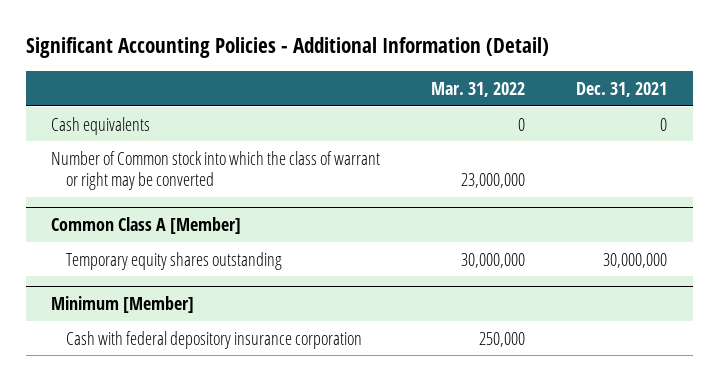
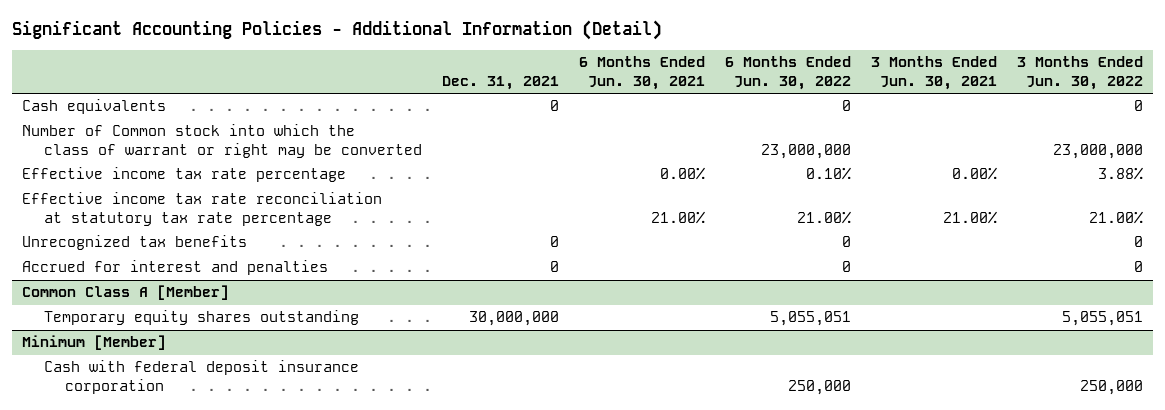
- | Mar. 31, 2022 | Dec. 31, 2021
+ | Dec. 31, 2021 | 6 Months Ended Jun. 30, 2021 | 6 Months Ended Jun. 30, 2022 | 3 Months Ended Jun. 30, 2021 | 3 Months Ended Jun. 30, 2022
+ Effective income tax rate percentage | | 0.00% | 0.10% | 0.00% | 3.88%
+ Effective income tax rate reconciliation at statutory tax rate percentage | | 21.00% | 21.00% | 21.00% | 21.00%
+ Unrecognized tax benefits | 0 | | 0 | | 0
+ Accrued for interest and penalties | 0 | | 0 | | 0
@ Minimum [Member]
- Cash with federal depository insurance corporation | 250,000 |
+ Cash with federal deposit insurance corporation | | | 250,000 | | 250,000

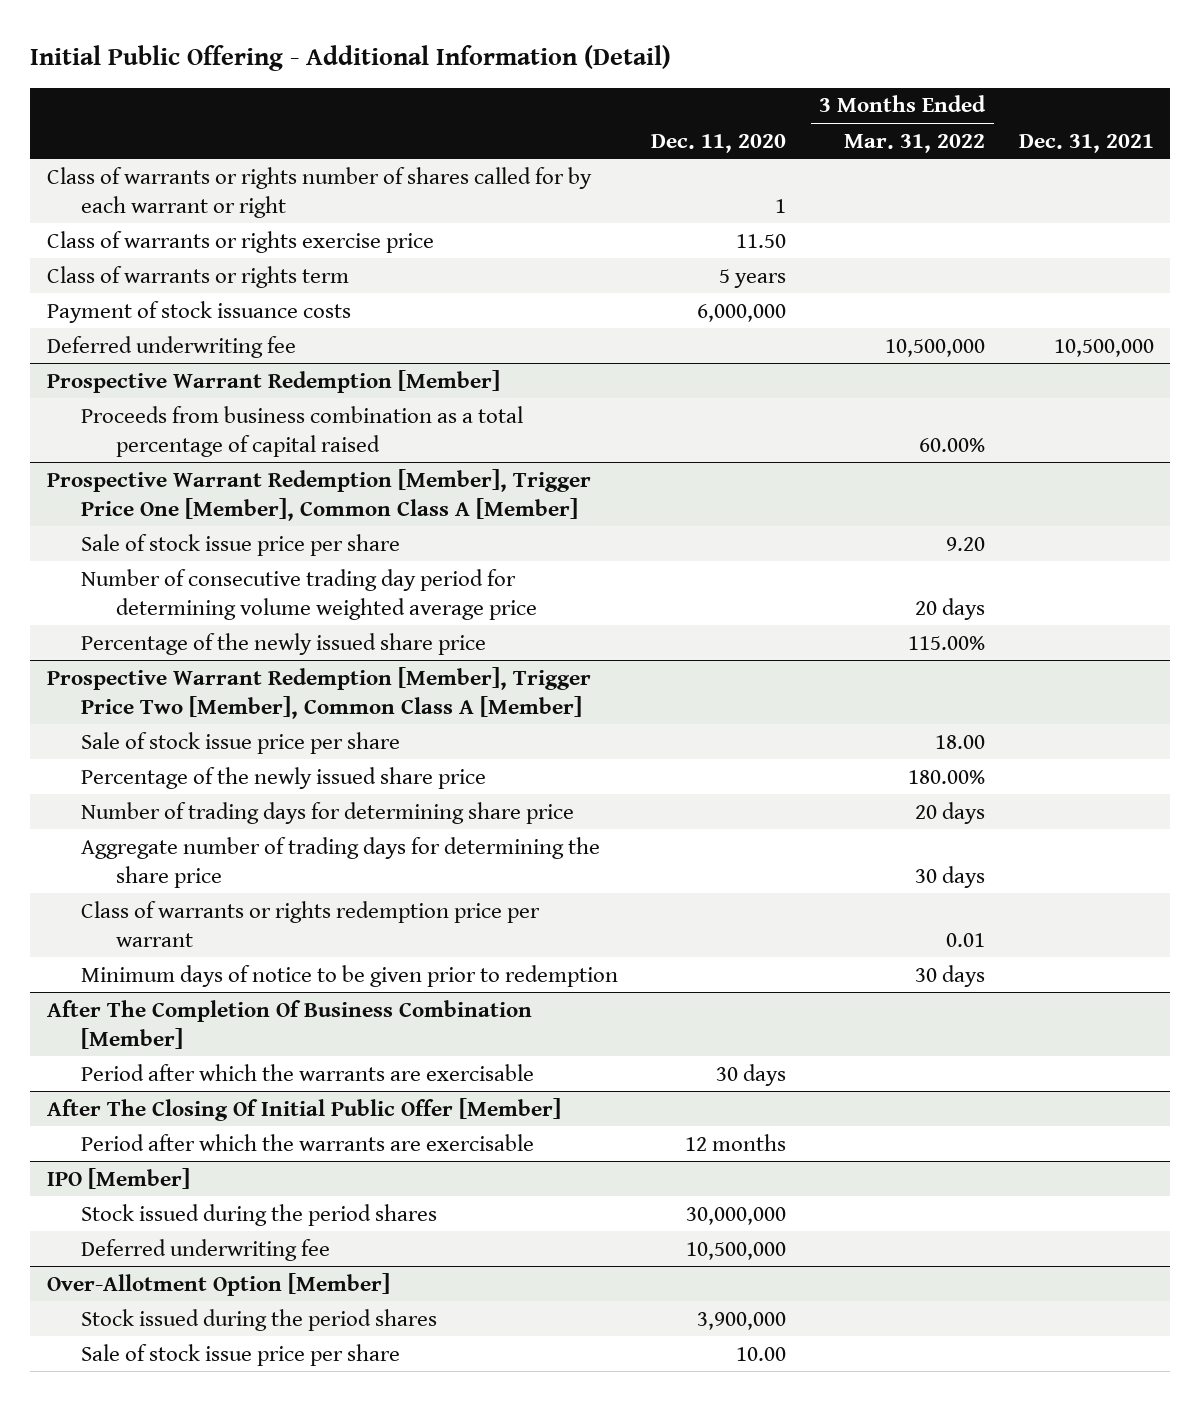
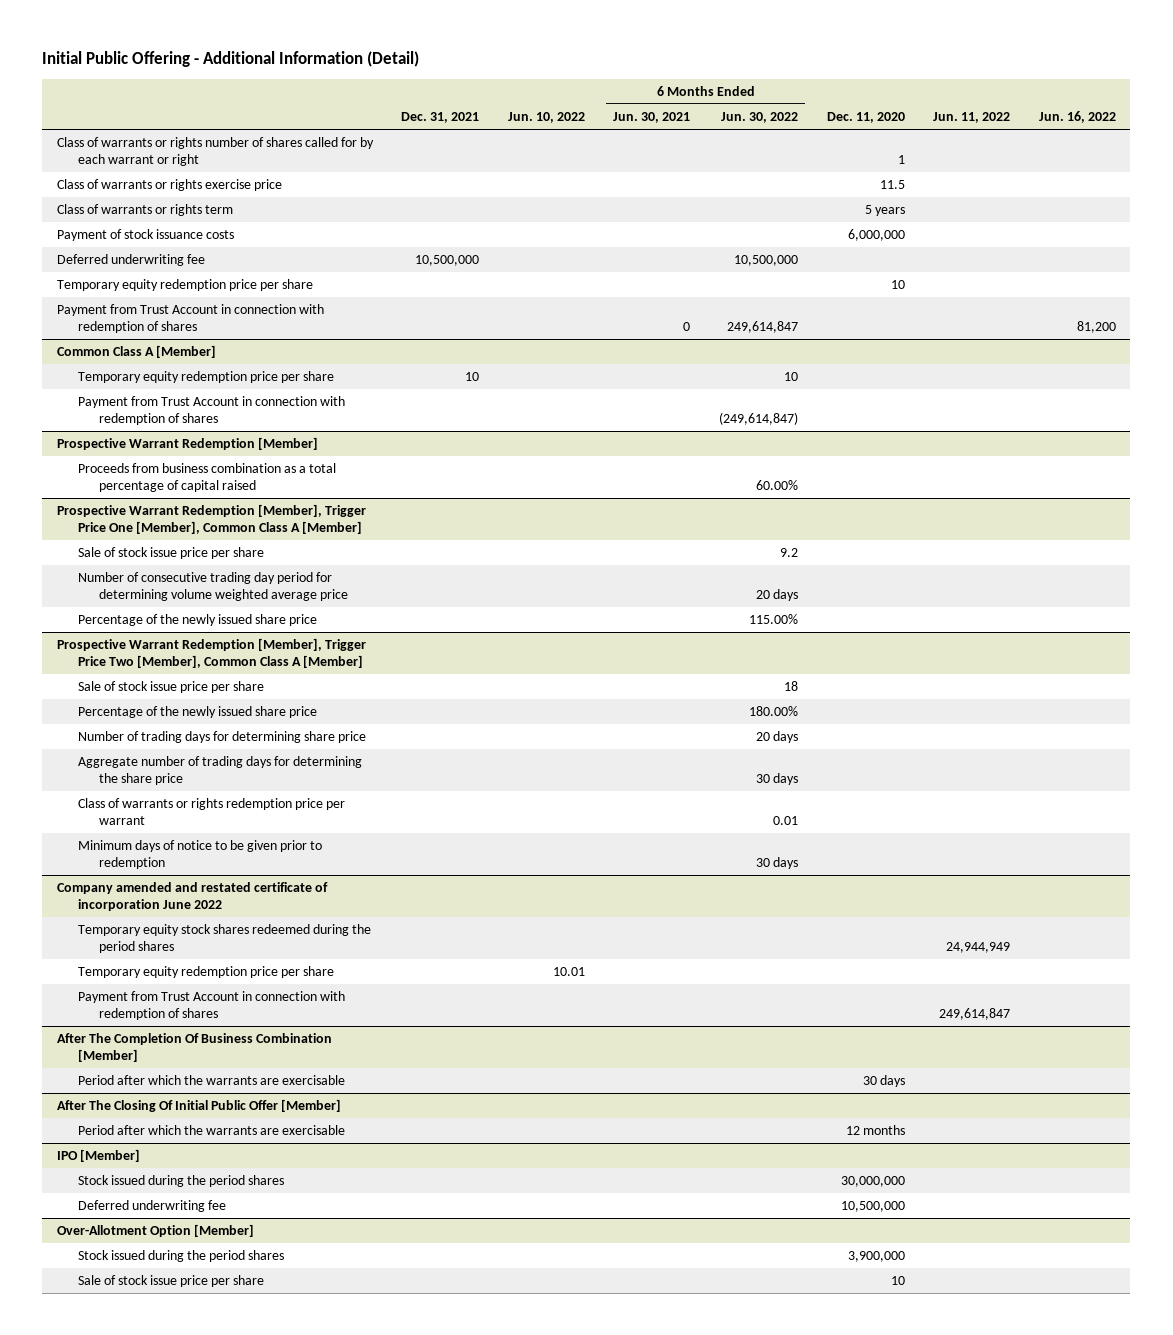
- | Dec. 11, 2020 | 3 Months Ended Mar. 31, 2022 | Dec. 31, 2021
+ | Dec. 31, 2021 | Jun. 10, 2022 | 6 Months Ended Jun. 30, 2021 | 6 Months Ended Jun. 30, 2022 | Dec. 11, 2020 | Jun. 11, 2022 | Jun. 16, 2022
- Class of warrants or rights exercise price | 11.50 | |
+ Class of warrants or rights exercise price | | | | | 11.5 | |
+ Temporary equity redemption price per share | | | | | 10 | |
+ Payment from Trust Account in connection with redemption of shares | | | 0 | 249,614,847 | | | 81,200
+ Common Class A [Member]
+ Temporary equity redemption price per share | 10 | | | 10 | | |
+ Payment from Trust Account in connection with redemption of shares | | | | (249,614,847) | | |
+ Company amended and restated certificate of incorporation June 2022
+ Temporary equity stock shares redeemed during the period shares | | | | | | 24,944,949 |
+ Temporary equity redemption price per share | | 10.01 | | | | |
+ Payment from Trust Account in connection with redemption of shares | | | | | | 249,614,847 |
@ Over-Allotment Option [Member]
- Sale of stock issue price per share | 10.00 | |
+ Sale of stock issue price per share | | | | | 10 | |

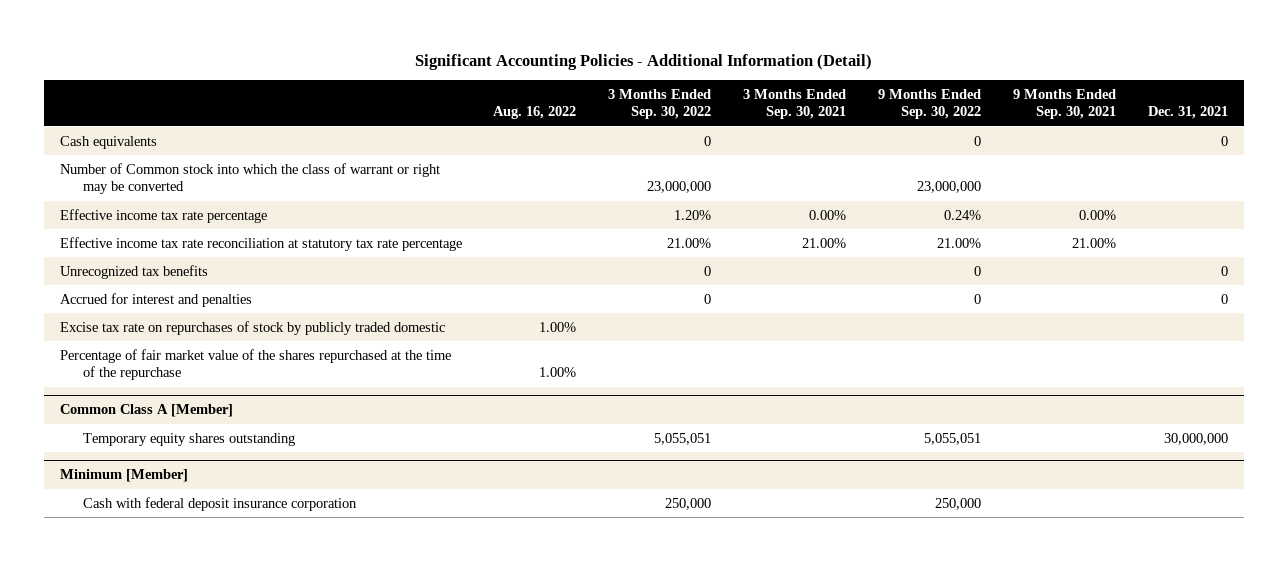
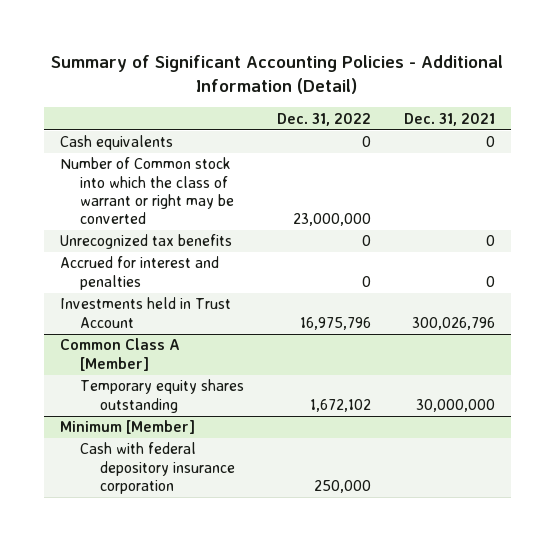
- Significant Accounting Policies - Additional Information (Detail)
+ Summary of Significant Accounting Policies - Additional Information (Detail)
- | Aug. 16, 2022 | 3 Months Ended Sep. 30, 2022 | 3 Months Ended Sep. 30, 2021 | 9 Months Ended Sep. 30, 2022 | 9 Months Ended Sep. 30, 2021 | Dec. 31, 2021
+ | Dec. 31, 2022 | Dec. 31, 2021
- Effective income tax rate percentage | | 1.20% | 0.00% | 0.24% | 0.00% |
- Effective income tax rate reconciliation at statutory tax rate percentage | | 21.00% | 21.00% | 21.00% | 21.00% |
- Excise tax rate on repurchases of stock by publicly traded domestic | 1.00% | | | | |
- Percentage of fair market value of the shares repurchased at the time of the repurchase | 1.00% | | | | |
+ Investments held in Trust Account | 16,975,796 | 300,026,796
@ Minimum [Member]
- Cash with federal deposit insurance corporation | | 250,000 | | 250,000 | |
+ Cash with federal depository insurance corporation | 250,000 |

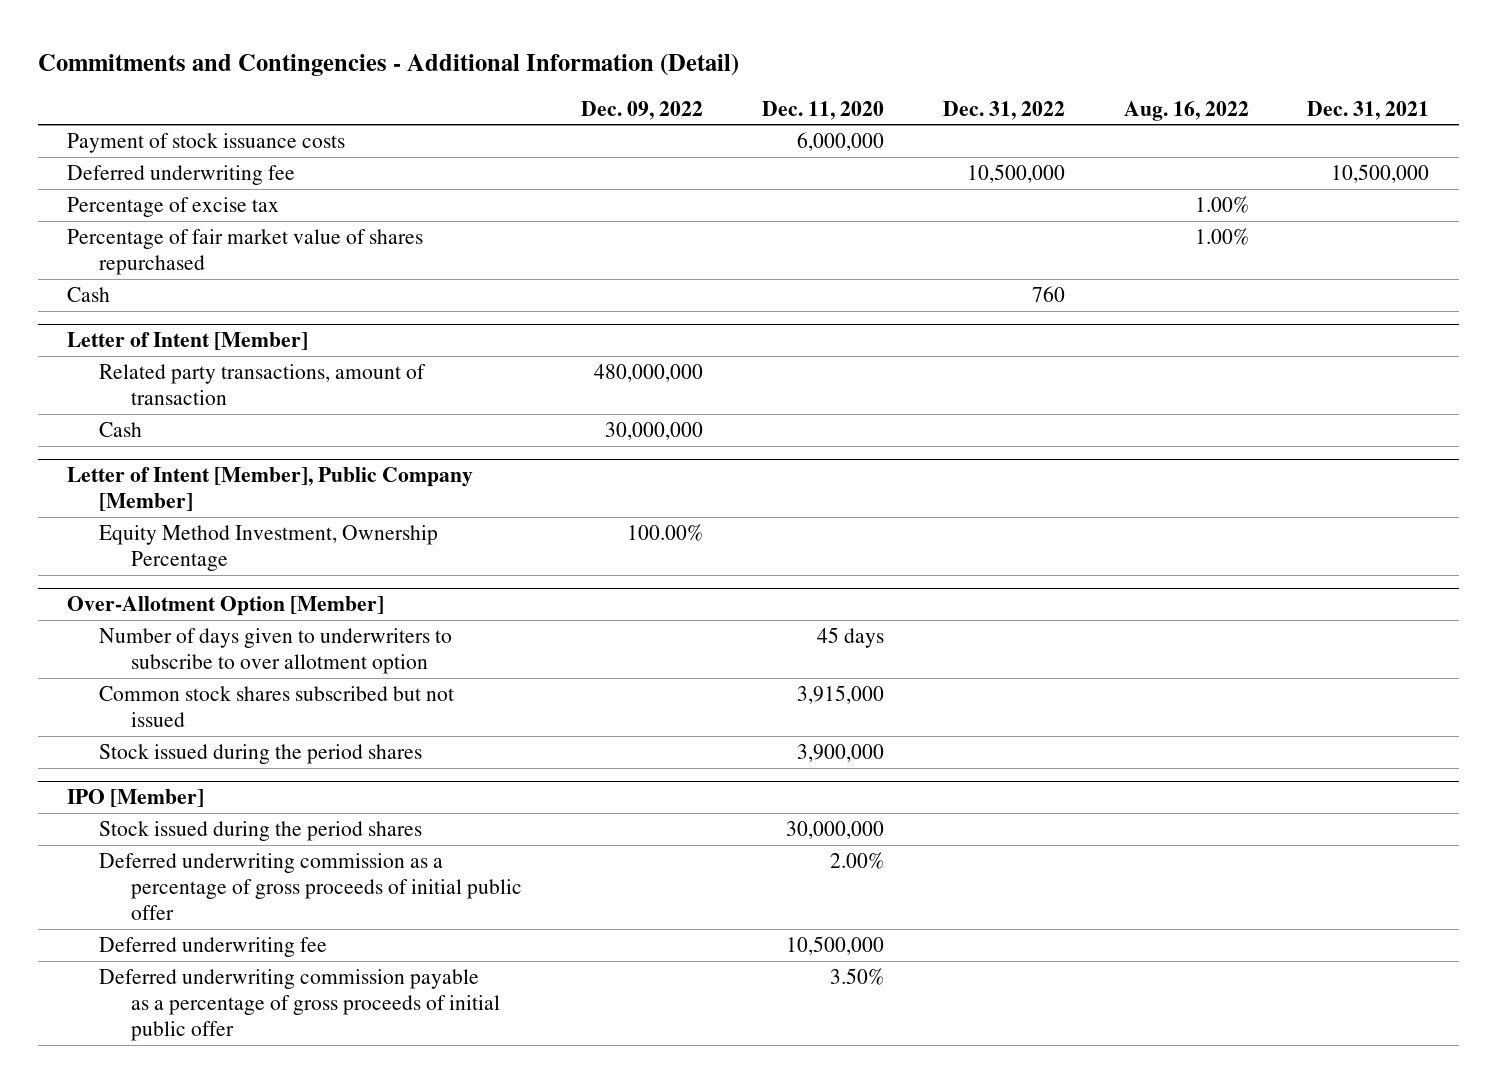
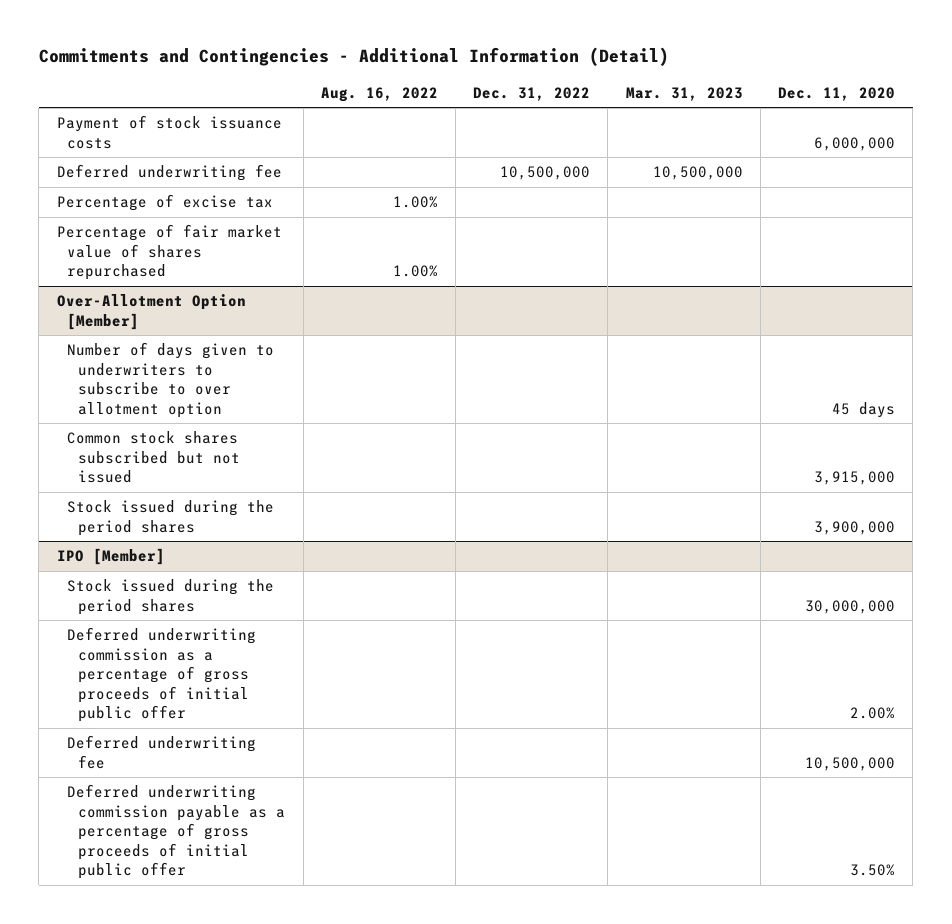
- | Dec. 09, 2022 | Dec. 11, 2020 | Dec. 31, 2022 | Aug. 16, 2022 | Dec. 31, 2021
+ | Aug. 16, 2022 | Dec. 31, 2022 | Mar. 31, 2023 | Dec. 11, 2020
- Cash | | | 760 | |
- Letter of Intent [Member]
- Related party transactions, amount of transaction | 480,000,000 | | | |
- Cash | 30,000,000 | | | |
- Letter of Intent [Member], Public Company [Member]
- Equity Method Investment, Ownership Percentage | 100.00% | | | |

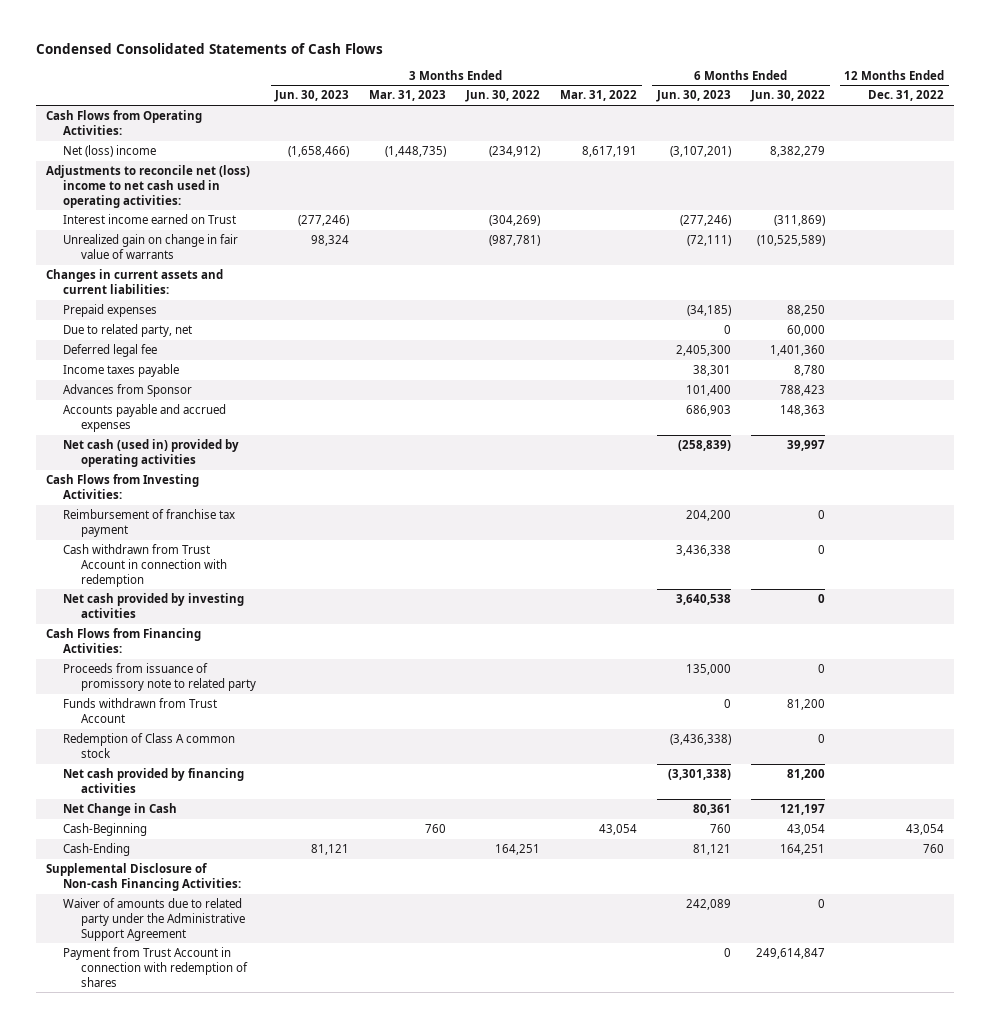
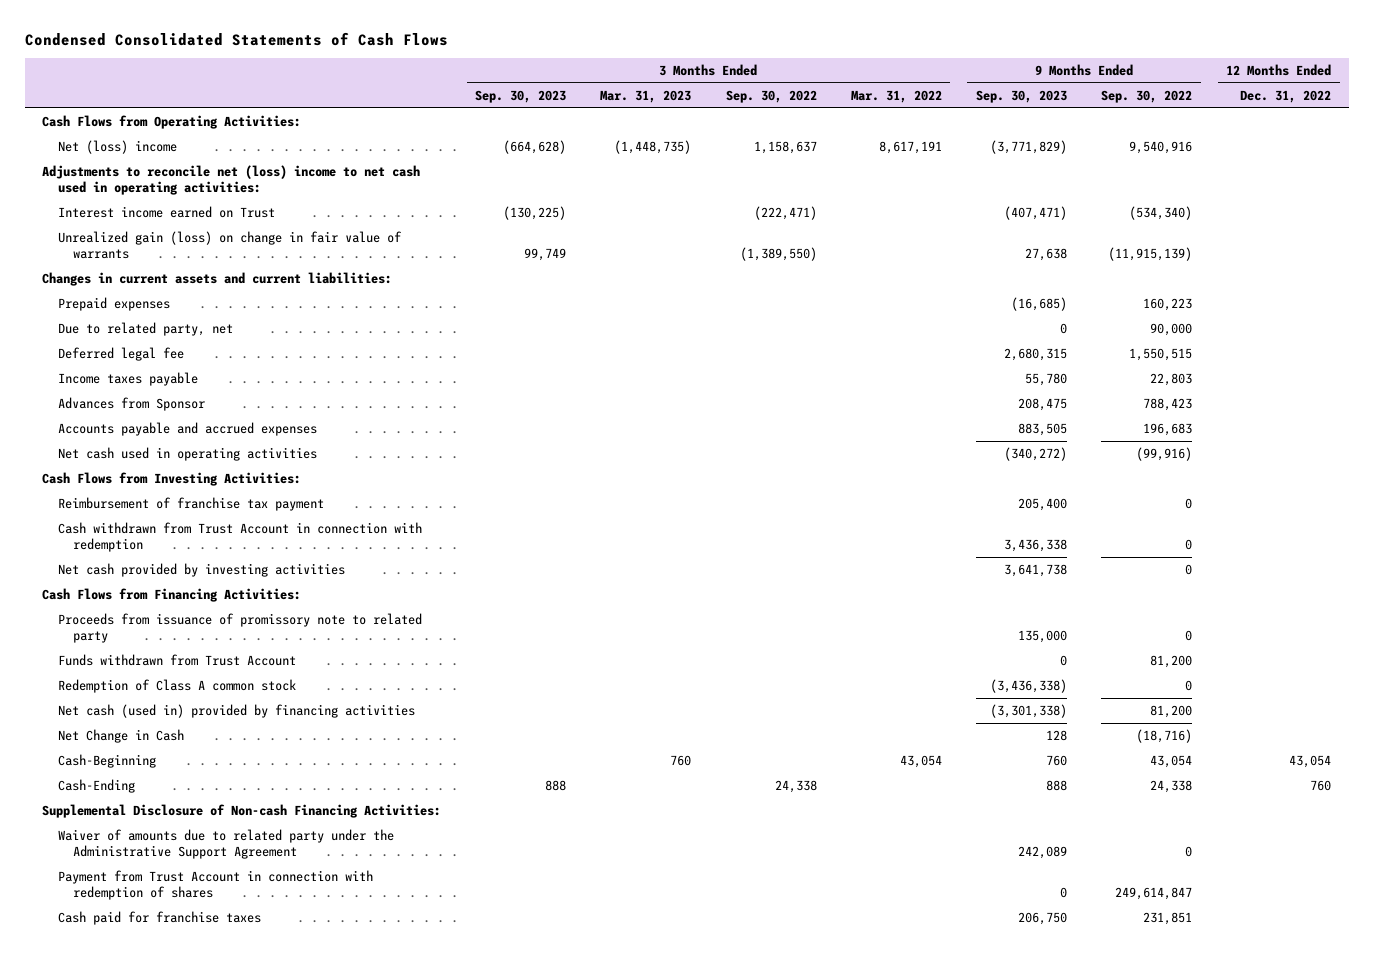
- | 3 Months Ended Jun. 30, 2023 | 3 Months Ended Mar. 31, 2023 | 3 Months Ended Jun. 30, 2022 | 3 Months Ended Mar. 31, 2022 | 6 Months Ended Jun. 30, 2023 | 6 Months Ended Jun. 30, 2022 | 12 Months Ended Dec. 31, 2022
+ | 3 Months Ended Sep. 30, 2023 | 3 Months Ended Mar. 31, 2023 | 3 Months Ended Sep. 30, 2022 | 3 Months Ended Mar. 31, 2022 | 9 Months Ended Sep. 30, 2023 | 9 Months Ended Sep. 30, 2022 | 12 Months Ended Dec. 31, 2022
- Unrealized gain on change in fair value of warrants | 98,324 | | (987,781) | | (72,111) | (10,525,589) |
+ Unrealized gain (loss) on change in fair value of warrants | 99,749 | | (1,389,550) | | 27,638 | (11,915,139) |
- Net cash (used in) provided by operating activities | | | | | (258,839) | 39,997 |
+ Net cash used in operating activities | | | | | (340,272) | (99,916) |
- Net cash provided by financing activities | | | | | (3,301,338) | 81,200 |
+ Net cash (used in) provided by financing activities | | | | | (3,301,338) | 81,200 |
+ Cash paid for franchise taxes | | | | | 206,750 | 231,851 |

